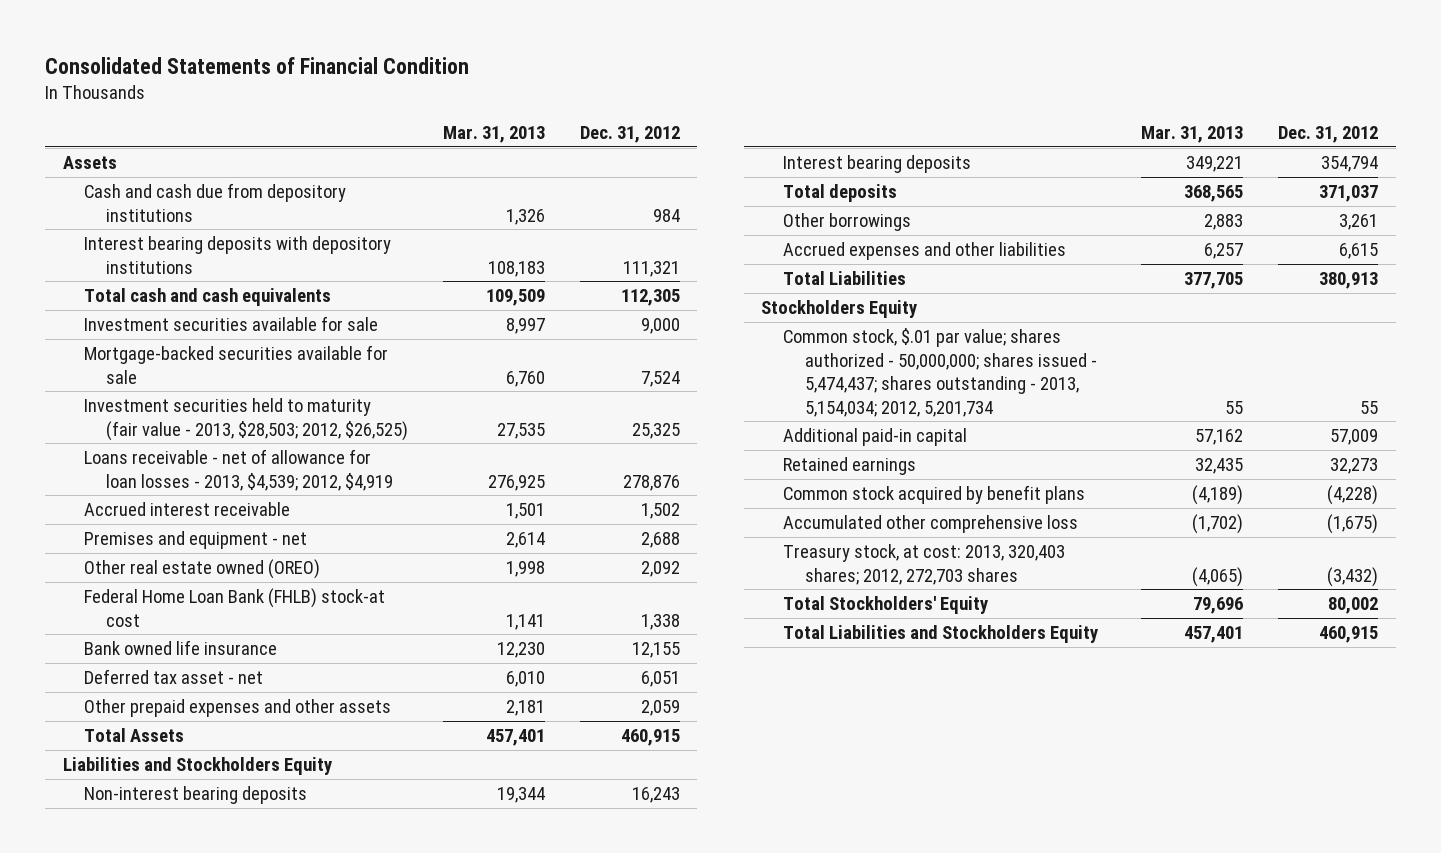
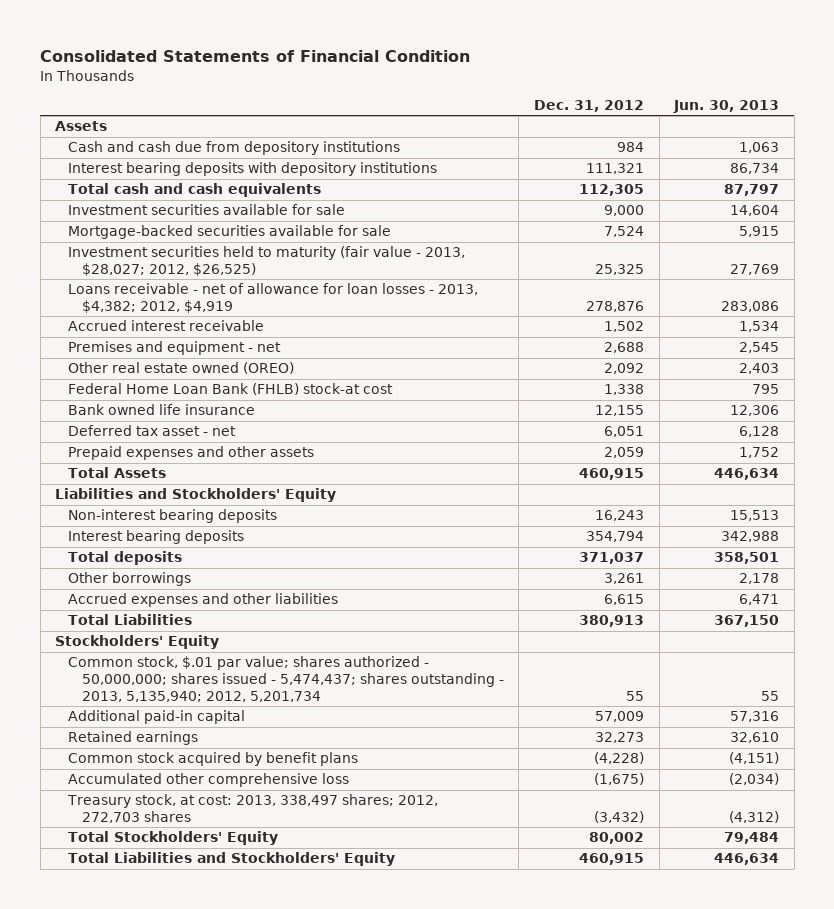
- | Mar. 31, 2013 | Dec. 31, 2012
+ | Dec. 31, 2012 | Jun. 30, 2013
- Investment securities held to maturity (fair value - 2013, $28,503; 2012, $26,525) | 27,535 | 25,325
- Loans receivable - net of allowance for loan losses - 2013, $4,539; 2012, $4,919 | 276,925 | 278,876
+ Investment securities held to maturity (fair value - 2013, $28,027; 2012, $26,525) | 25,325 | 27,769
+ Loans receivable - net of allowance for loan losses - 2013, $4,382; 2012, $4,919 | 278,876 | 283,086
- Other prepaid expenses and other assets | 2,181 | 2,059
+ Prepaid expenses and other assets | 2,059 | 1,752
- Liabilities and Stockholders Equity
+ Liabilities and Stockholders' Equity
- Stockholders Equity
- Common stock, $.01 par value; shares authorized - 50,000,000; shares issued - 5,474,437; shares outstanding - 2013, 5,154,034; 2012, 5,201,734 | 55 | 55
+ Stockholders' Equity
+ Common stock, $.01 par value; shares authorized - 50,000,000; shares issued - 5,474,437; shares outstanding - 2013, 5,135,940; 2012, 5,201,734 | 55 | 55
- Treasury stock, at cost: 2013, 320,403 shares; 2012, 272,703 shares | (4,065) | (3,432)
+ Treasury stock, at cost: 2013, 338,497 shares; 2012, 272,703 shares | (3,432) | (4,312)
- Total Liabilities and Stockholders Equity | 457,401 | 460,915
+ Total Liabilities and Stockholders' Equity | 460,915 | 446,634

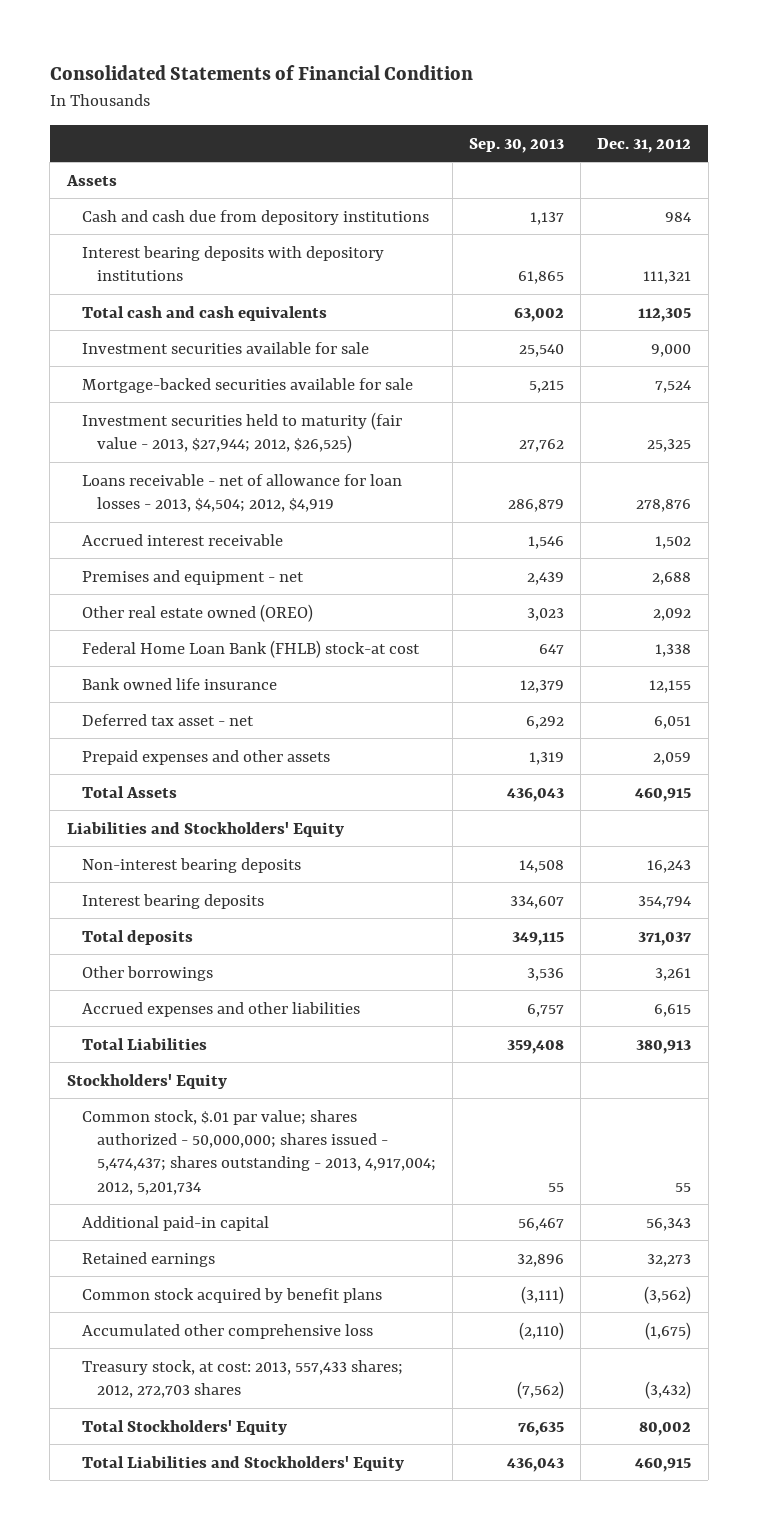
- | Dec. 31, 2012 | Jun. 30, 2013
+ | Sep. 30, 2013 | Dec. 31, 2012
- Investment securities held to maturity (fair value - 2013, $28,027; 2012, $26,525) | 25,325 | 27,769
- Loans receivable - net of allowance for loan losses - 2013, $4,382; 2012, $4,919 | 278,876 | 283,086
+ Investment securities held to maturity (fair value - 2013, $27,944; 2012, $26,525) | 27,762 | 25,325
+ Loans receivable - net of allowance for loan losses - 2013, $4,504; 2012, $4,919 | 286,879 | 278,876
- Common stock, $.01 par value; shares authorized - 50,000,000; shares issued - 5,474,437; shares outstanding - 2013, 5,135,940; 2012, 5,201,734 | 55 | 55
- Additional paid-in capital | 57,009 | 57,316
+ Common stock, $.01 par value; shares authorized - 50,000,000; shares issued - 5,474,437; shares outstanding - 2013, 4,917,004; 2012, 5,201,734 | 55 | 55
+ Additional paid-in capital | 56,467 | 56,343
- Common stock acquired by benefit plans | (4,228) | (4,151)
+ Common stock acquired by benefit plans | (3,111) | (3,562)
- Treasury stock, at cost: 2013, 338,497 shares; 2012, 272,703 shares | (3,432) | (4,312)
+ Treasury stock, at cost: 2013, 557,433 shares; 2012, 272,703 shares | (7,562) | (3,432)

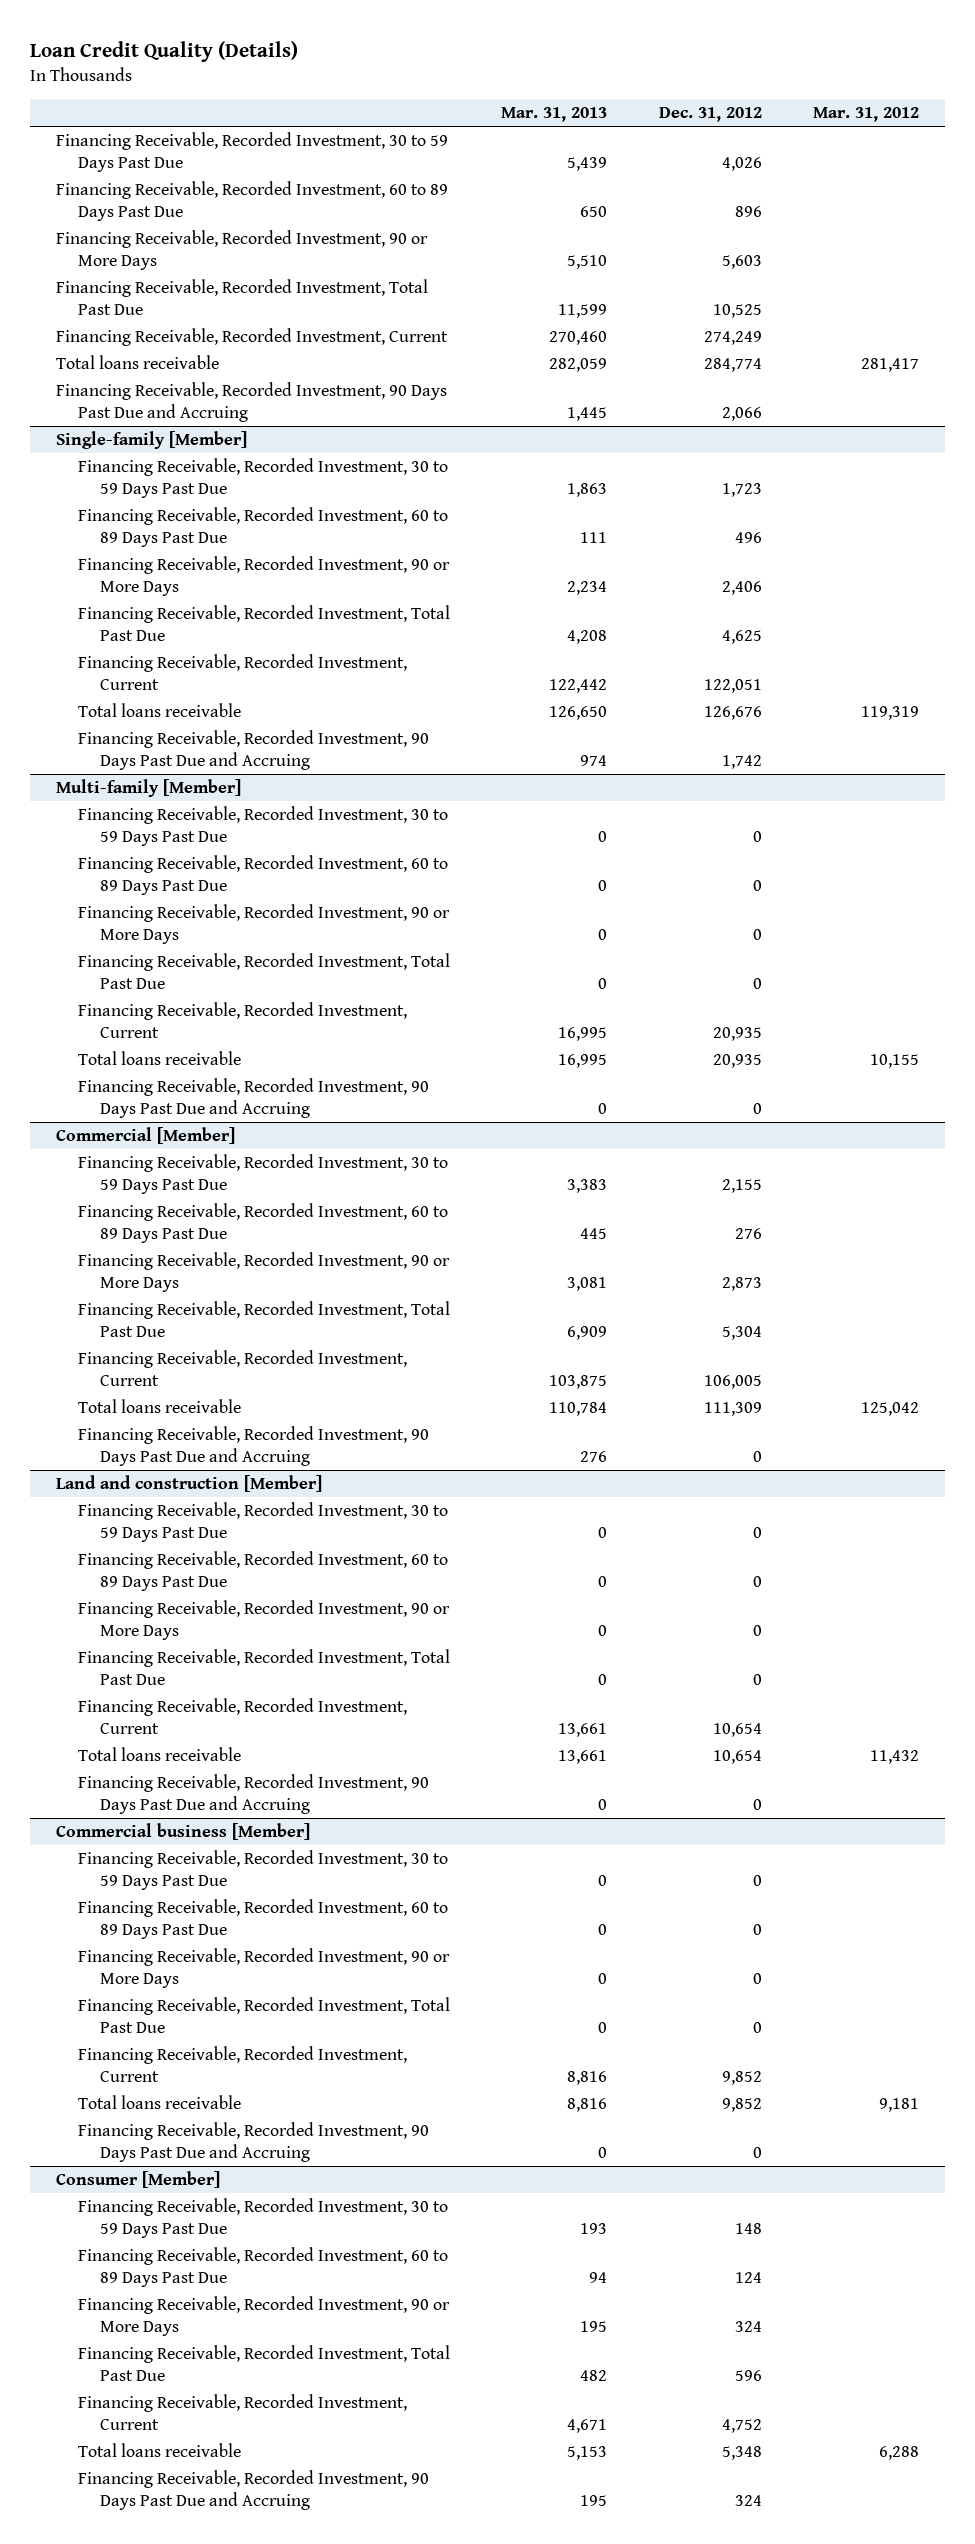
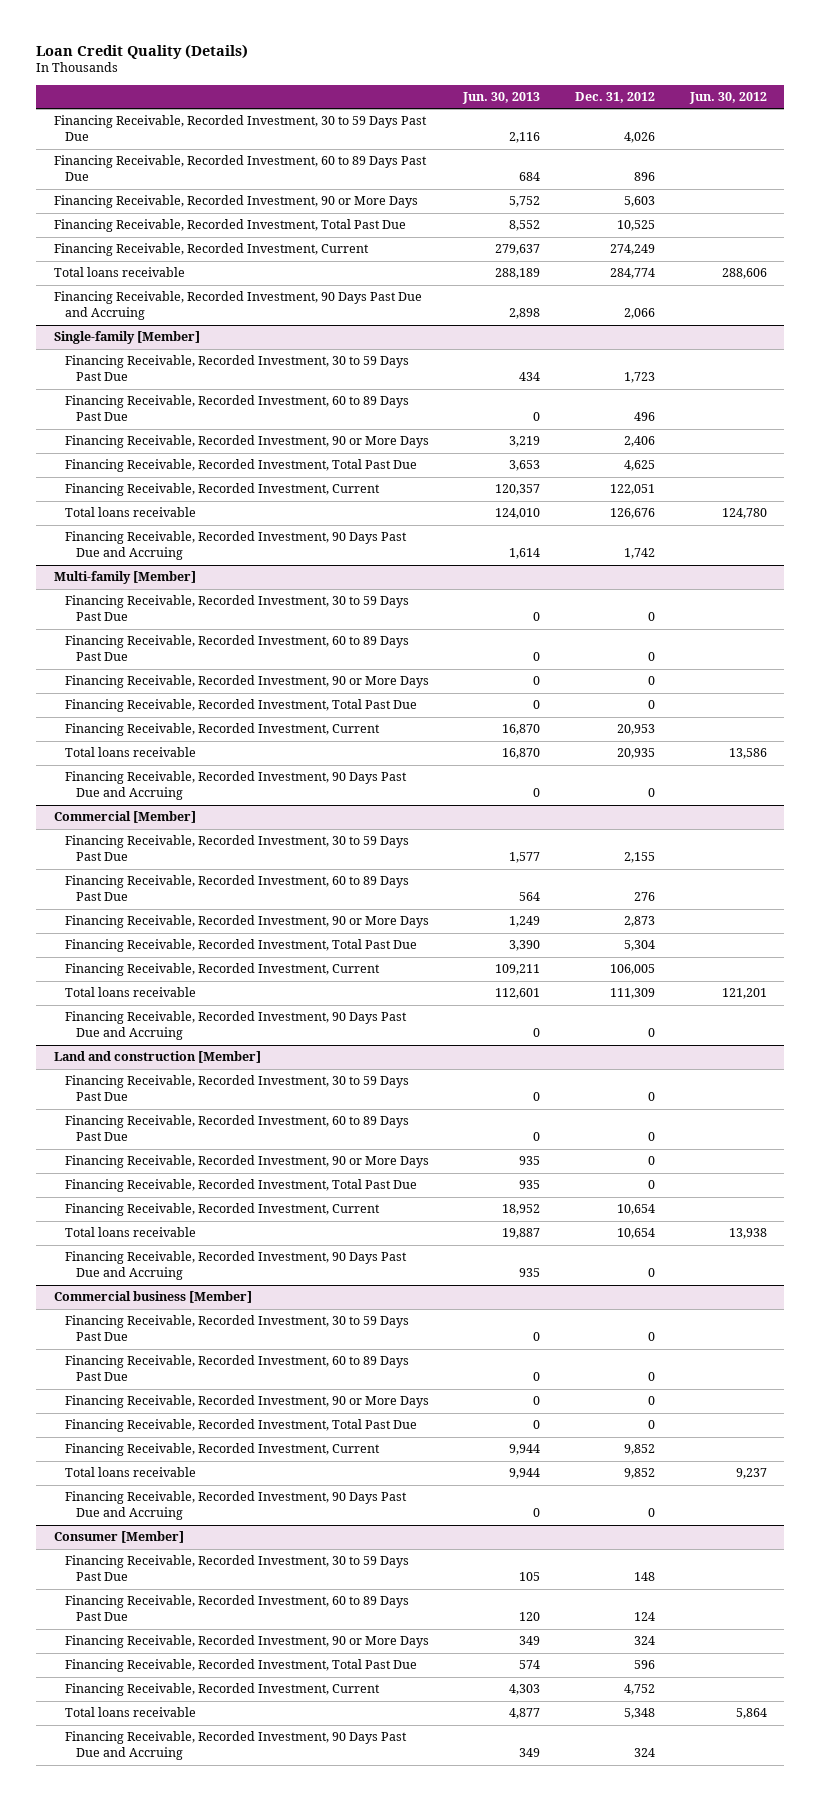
- | Mar. 31, 2013 | Dec. 31, 2012 | Mar. 31, 2012
+ | Jun. 30, 2013 | Dec. 31, 2012 | Jun. 30, 2012
@ Multi-family [Member]
- Financing Receivable, Recorded Investment, Current | 16,995 | 20,935 |
+ Financing Receivable, Recorded Investment, Current | 16,870 | 20,953 |

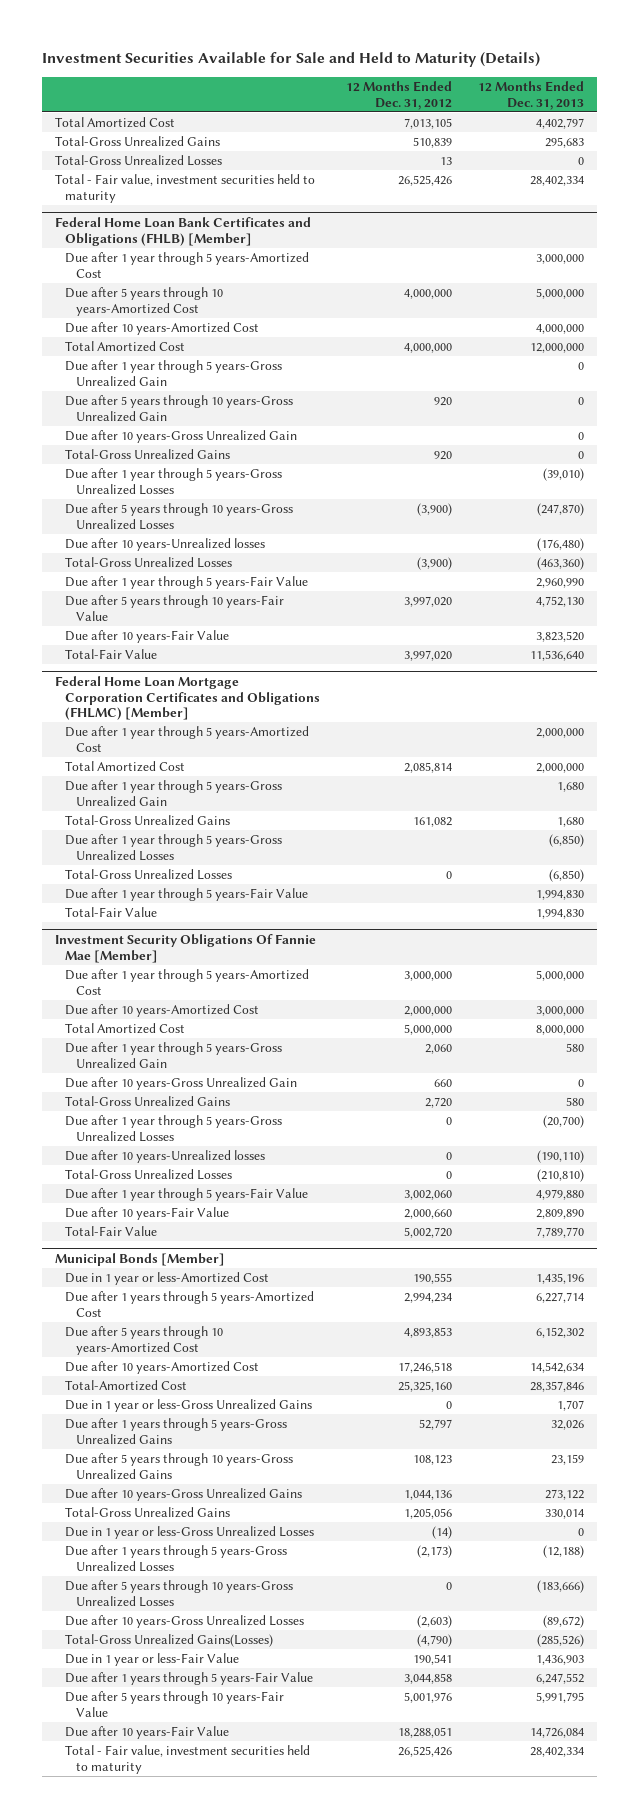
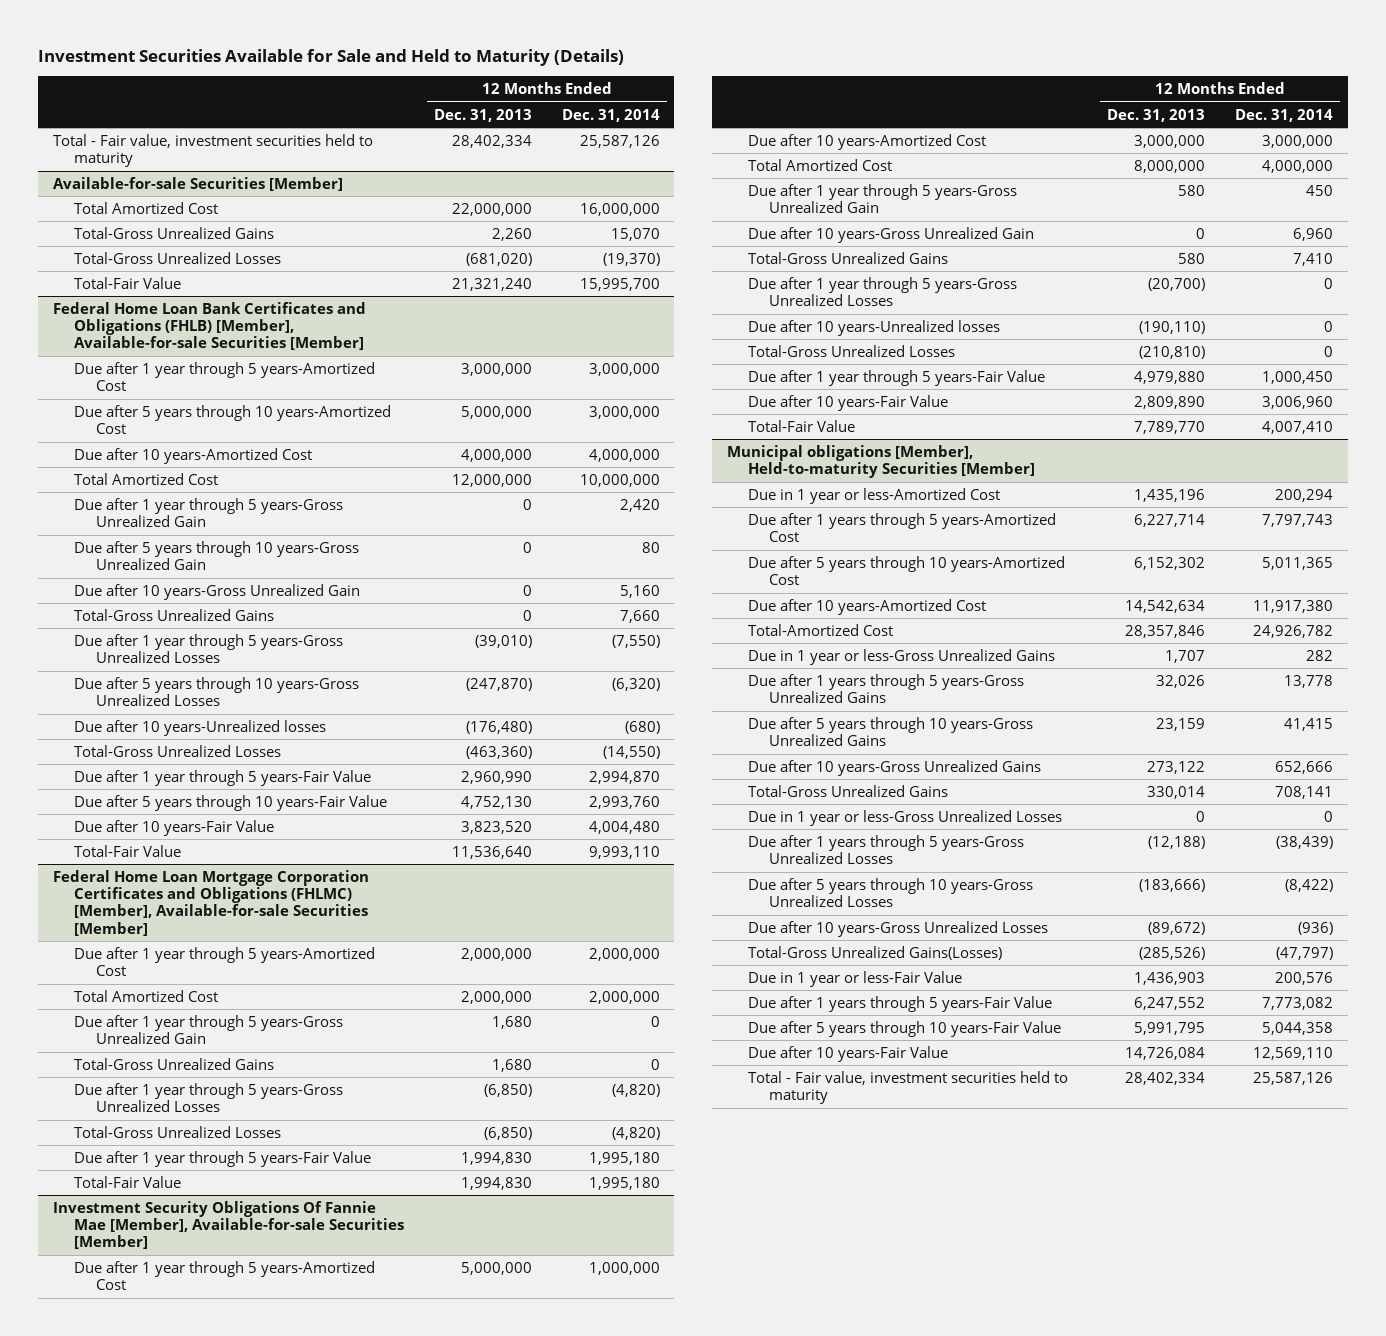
- | 12 Months Ended Dec. 31, 2012 | 12 Months Ended Dec. 31, 2013
+ | 12 Months Ended Dec. 31, 2013 | 12 Months Ended Dec. 31, 2014
- Total Amortized Cost | 7,013,105 | 4,402,797
- Total-Gross Unrealized Gains | 510,839 | 295,683
- Total-Gross Unrealized Losses | 13 | 0
- Federal Home Loan Bank Certificates and Obligations (FHLB) [Member]
+ Available-for-sale Securities [Member]
+ Total Amortized Cost | 22,000,000 | 16,000,000
+ Total-Gross Unrealized Gains | 2,260 | 15,070
+ Total-Gross Unrealized Losses | (681,020) | (19,370)
+ Total-Fair Value | 21,321,240 | 15,995,700
+ Federal Home Loan Bank Certificates and Obligations (FHLB) [Member], Available-for-sale Securities [Member]
- Federal Home Loan Mortgage Corporation Certificates and Obligations (FHLMC) [Member]
+ Federal Home Loan Mortgage Corporation Certificates and Obligations (FHLMC) [Member], Available-for-sale Securities [Member]
- Investment Security Obligations Of Fannie Mae [Member]
+ Investment Security Obligations Of Fannie Mae [Member], Available-for-sale Securities [Member]
- Municipal Bonds [Member]
+ Municipal obligations [Member], Held-to-maturity Securities [Member]

